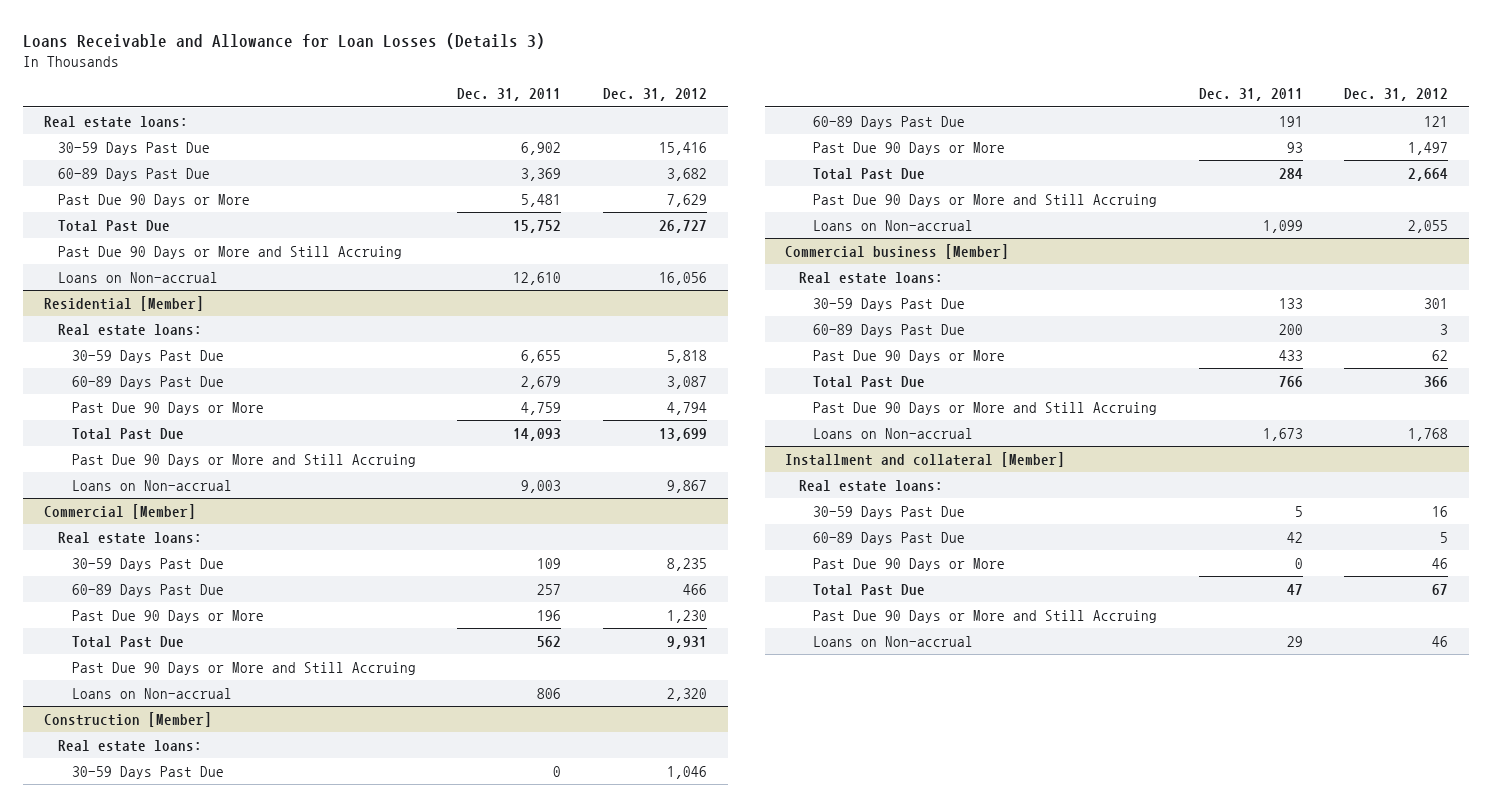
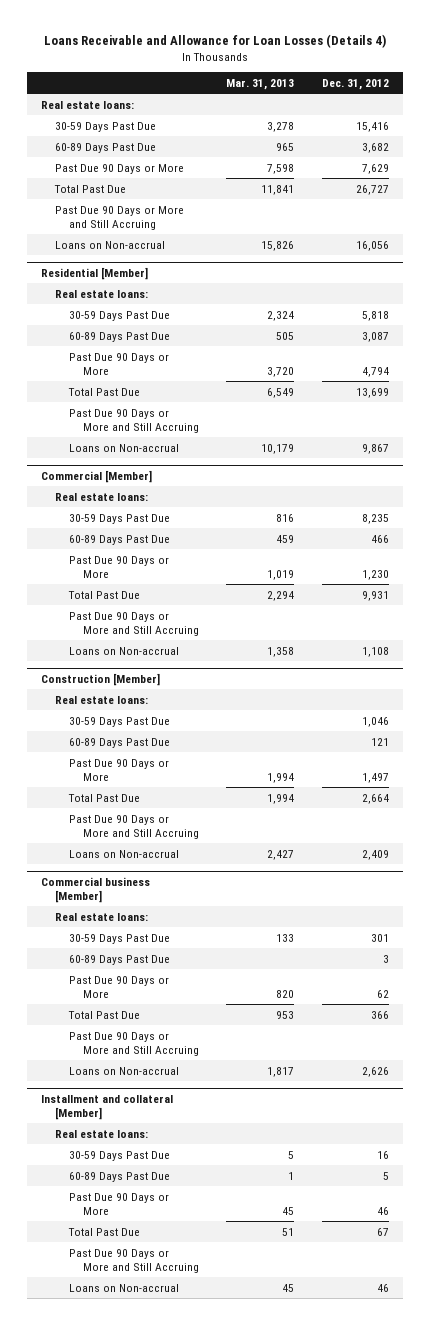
- Loans Receivable and Allowance for Loan Losses (Details 3)
+ Loans Receivable and Allowance for Loan Losses (Details 4)
- | Dec. 31, 2011 | Dec. 31, 2012
+ | Mar. 31, 2013 | Dec. 31, 2012
@ Commercial [Member]
- Loans on Non-accrual | 806 | 2,320
+ Loans on Non-accrual | 1,358 | 1,108
@ Construction [Member]
- Loans on Non-accrual | 1,099 | 2,055
+ Loans on Non-accrual | 2,427 | 2,409
@ Commercial business [Member]
- Loans on Non-accrual | 1,673 | 1,768
+ Loans on Non-accrual | 1,817 | 2,626

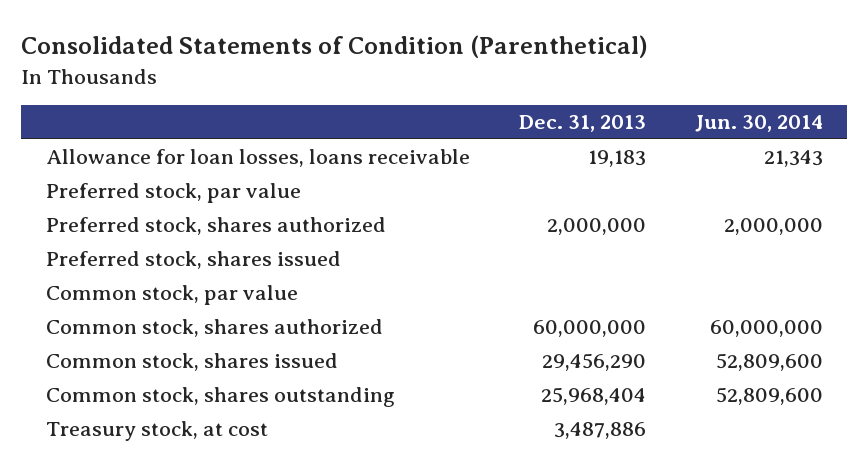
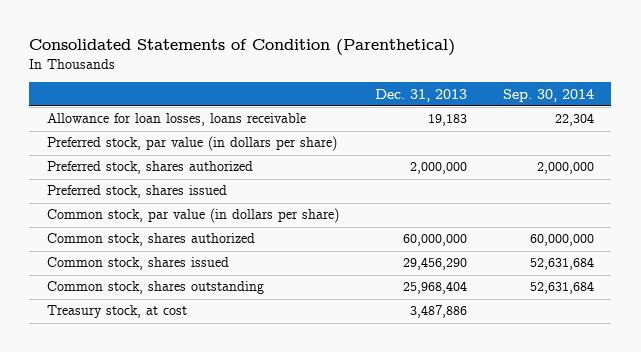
- | Dec. 31, 2013 | Jun. 30, 2014
+ | Dec. 31, 2013 | Sep. 30, 2014
- Preferred stock, par value
+ Preferred stock, par value (in dollars per share)
- Common stock, par value
+ Common stock, par value (in dollars per share)

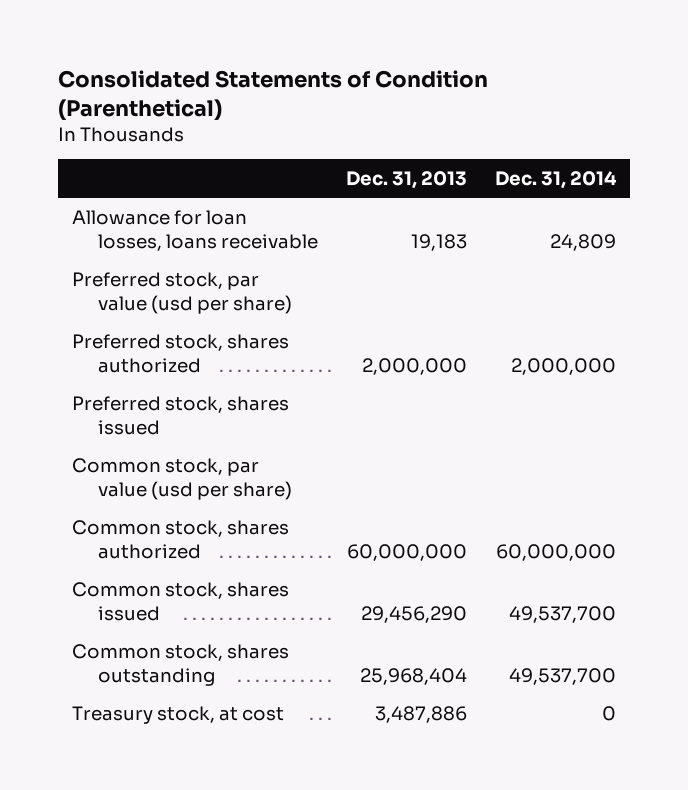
- | Dec. 31, 2013 | Sep. 30, 2014
+ | Dec. 31, 2013 | Dec. 31, 2014
- Preferred stock, par value (in dollars per share)
+ Preferred stock, par value (usd per share)
- Common stock, par value (in dollars per share)
+ Common stock, par value (usd per share)

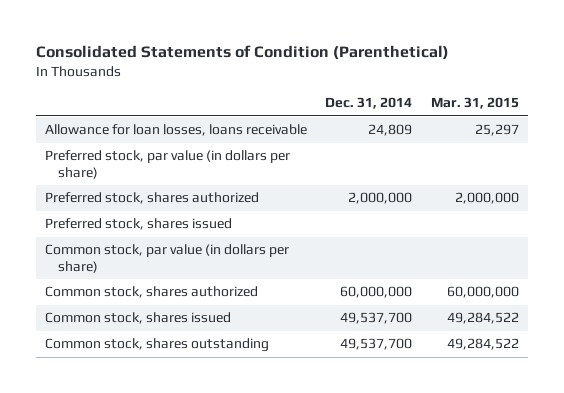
- | Dec. 31, 2013 | Dec. 31, 2014
+ | Dec. 31, 2014 | Mar. 31, 2015
- Preferred stock, par value (usd per share)
+ Preferred stock, par value (in dollars per share)
- Common stock, par value (usd per share)
+ Common stock, par value (in dollars per share)
- Treasury stock, at cost | 3,487,886 | 0

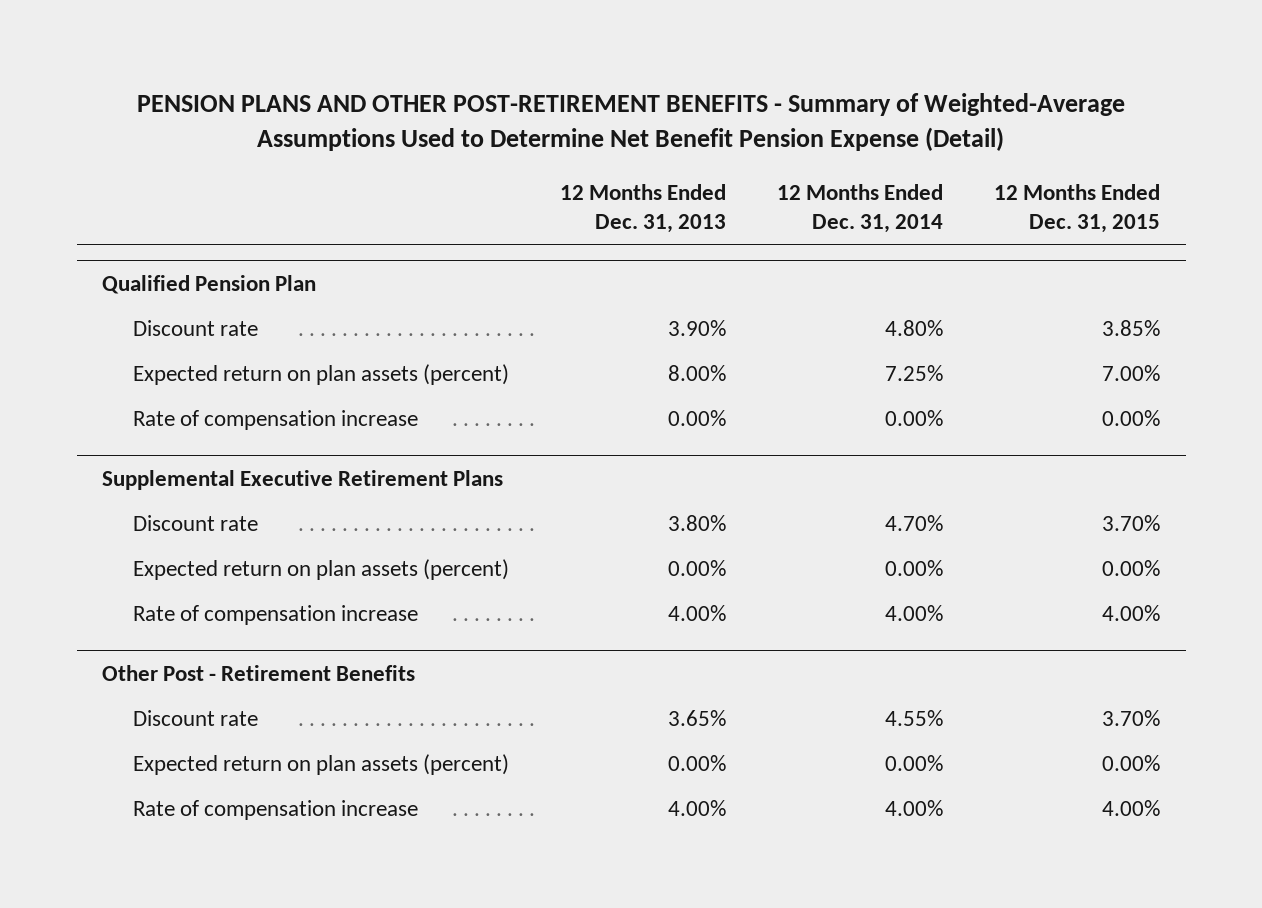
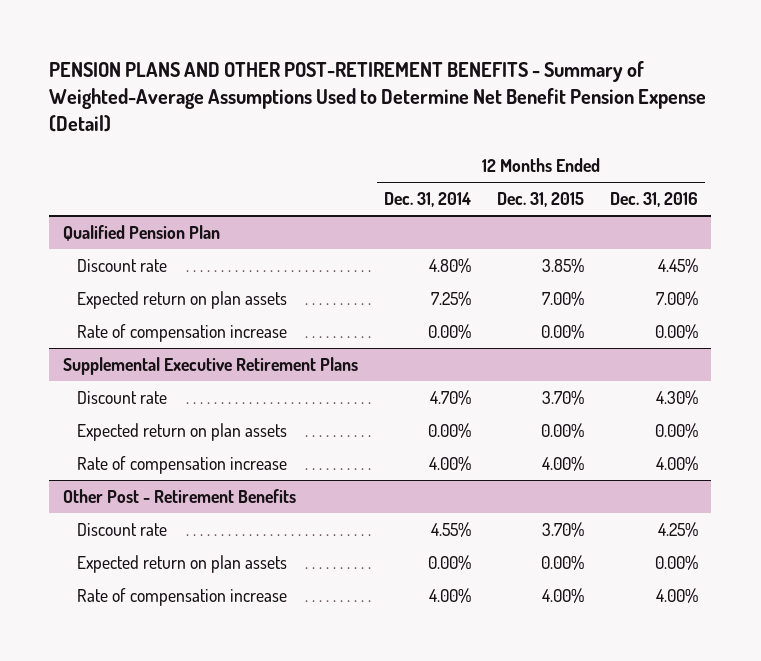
- | 12 Months Ended Dec. 31, 2013 | 12 Months Ended Dec. 31, 2014 | 12 Months Ended Dec. 31, 2015
+ | 12 Months Ended Dec. 31, 2014 | 12 Months Ended Dec. 31, 2015 | 12 Months Ended Dec. 31, 2016
@ Qualified Pension Plan
- Expected return on plan assets (percent) | 8.00% | 7.25% | 7.00%
+ Expected return on plan assets | 7.25% | 7.00% | 7.00%
@ Supplemental Executive Retirement Plans
- Expected return on plan assets (percent) | 0.00% | 0.00% | 0.00%
+ Expected return on plan assets | 0.00% | 0.00% | 0.00%
@ Other Post - Retirement Benefits
- Expected return on plan assets (percent) | 0.00% | 0.00% | 0.00%
+ Expected return on plan assets | 0.00% | 0.00% | 0.00%

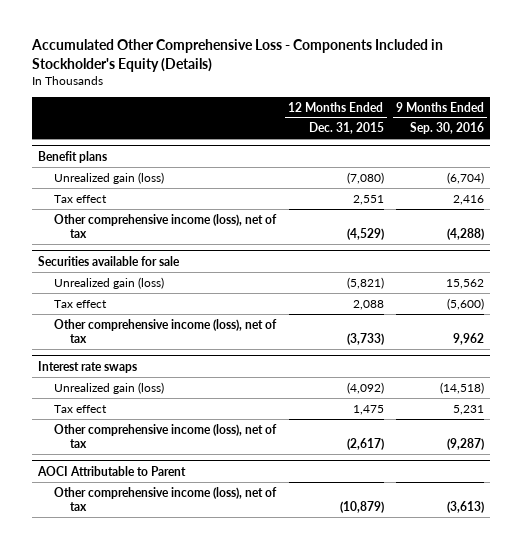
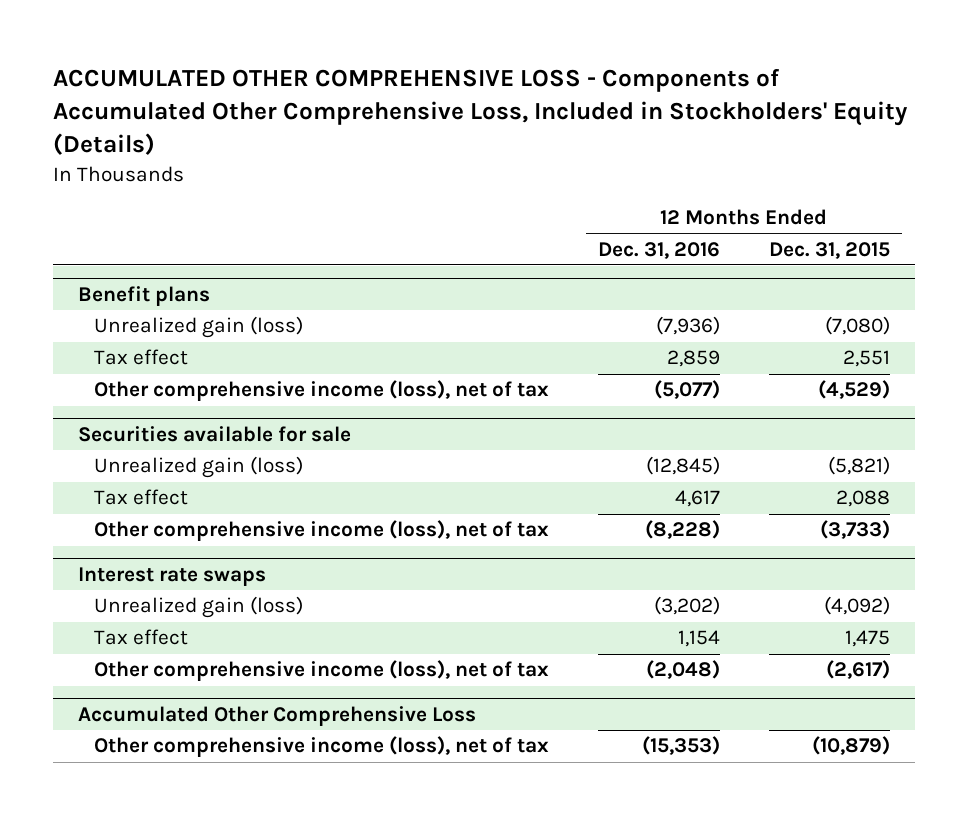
- Accumulated Other Comprehensive Loss - Components Included in Stockholder's Equity (Details)
+ ACCUMULATED OTHER COMPREHENSIVE LOSS - Components of Accumulated Other Comprehensive Loss, Included in Stockholders' Equity (Details)
- | 12 Months Ended Dec. 31, 2015 | 9 Months Ended Sep. 30, 2016
+ | 12 Months Ended Dec. 31, 2016 | 12 Months Ended Dec. 31, 2015
- AOCI Attributable to Parent
+ Accumulated Other Comprehensive Loss

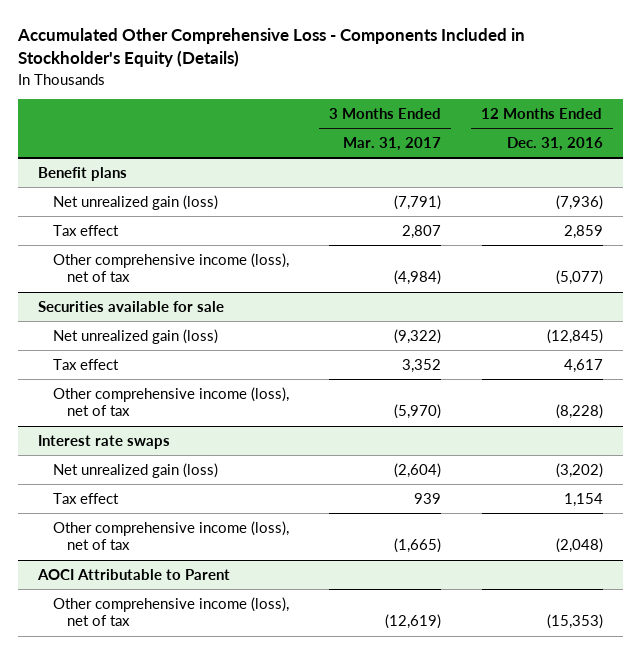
- ACCUMULATED OTHER COMPREHENSIVE LOSS - Components of Accumulated Other Comprehensive Loss, Included in Stockholders' Equity (Details)
+ Accumulated Other Comprehensive Loss - Components Included in Stockholder's Equity (Details)
- | 12 Months Ended Dec. 31, 2016 | 12 Months Ended Dec. 31, 2015
+ | 3 Months Ended Mar. 31, 2017 | 12 Months Ended Dec. 31, 2016
@ Benefit plans
- Unrealized gain (loss) | (7,936) | (7,080)
+ Net unrealized gain (loss) | (7,791) | (7,936)
@ Securities available for sale
- Unrealized gain (loss) | (12,845) | (5,821)
+ Net unrealized gain (loss) | (9,322) | (12,845)
@ Interest rate swaps
- Unrealized gain (loss) | (3,202) | (4,092)
+ Net unrealized gain (loss) | (2,604) | (3,202)
- Accumulated Other Comprehensive Loss
+ AOCI Attributable to Parent

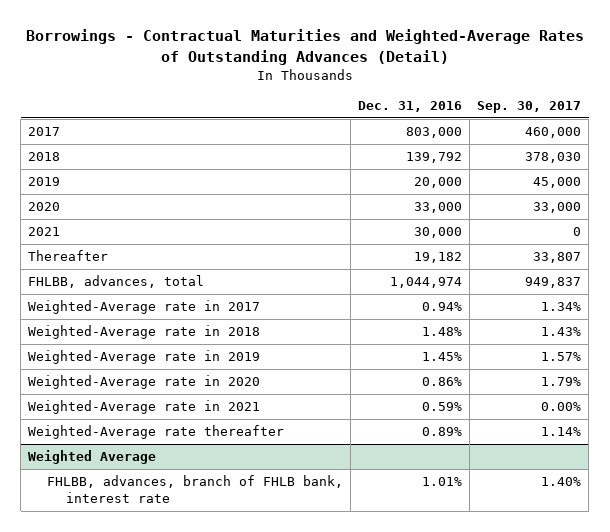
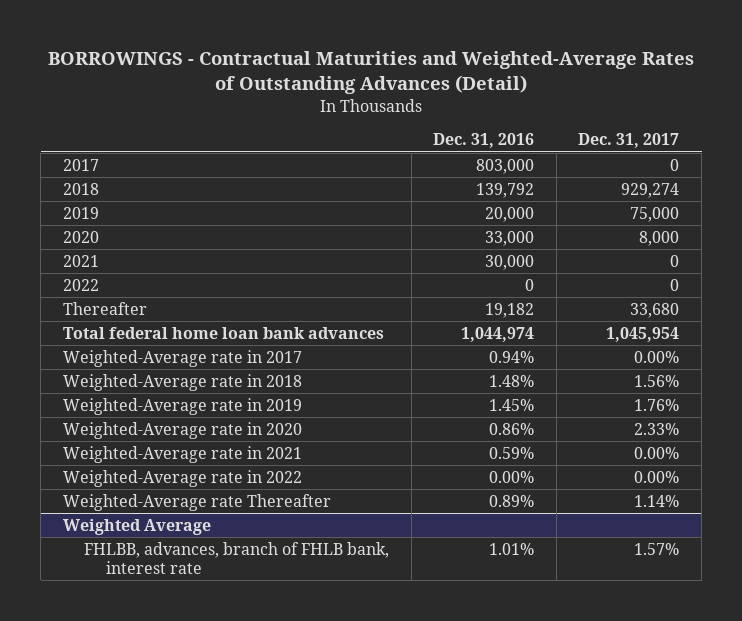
- Borrowings - Contractual Maturities and Weighted-Average Rates of Outstanding Advances (Detail)
+ BORROWINGS - Contractual Maturities and Weighted-Average Rates of Outstanding Advances (Detail)
- | Dec. 31, 2016 | Sep. 30, 2017
+ | Dec. 31, 2016 | Dec. 31, 2017
+ 2022 | 0 | 0
- FHLBB, advances, total | 1,044,974 | 949,837
+ Total federal home loan bank advances | 1,044,974 | 1,045,954
- Weighted-Average rate thereafter | 0.89% | 1.14%
+ Weighted-Average rate in 2022 | 0.00% | 0.00%
+ Weighted-Average rate Thereafter | 0.89% | 1.14%

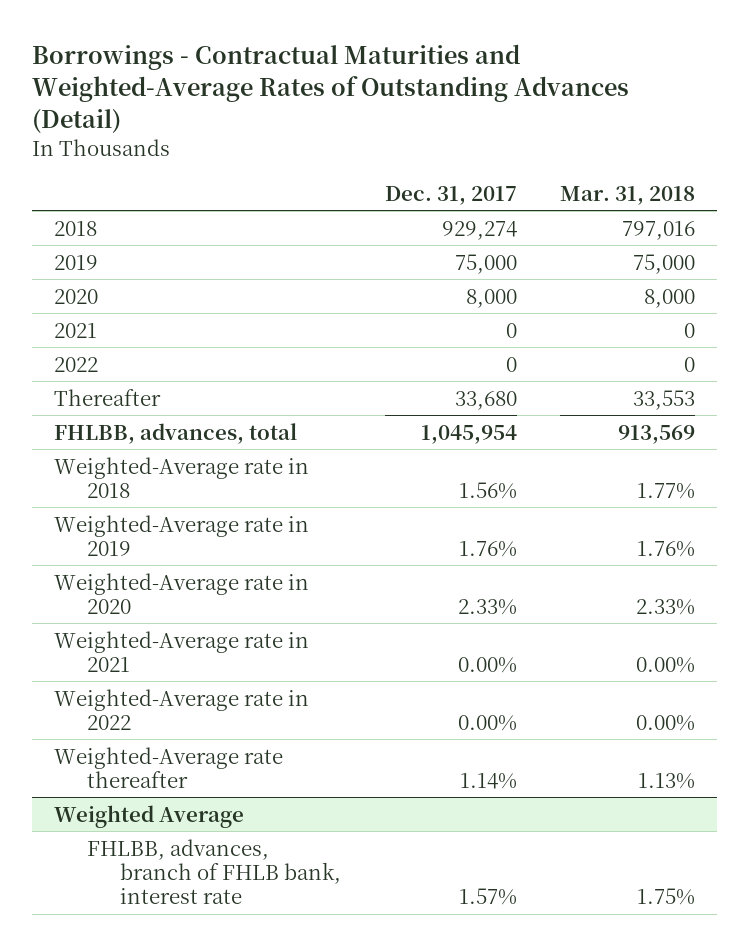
- BORROWINGS - Contractual Maturities and Weighted-Average Rates of Outstanding Advances (Detail)
+ Borrowings - Contractual Maturities and Weighted-Average Rates of Outstanding Advances (Detail)
- | Dec. 31, 2016 | Dec. 31, 2017
+ | Dec. 31, 2017 | Mar. 31, 2018
- 2017 | 803,000 | 0
- Total federal home loan bank advances | 1,044,974 | 1,045,954
- Weighted-Average rate in 2017 | 0.94% | 0.00%
+ FHLBB, advances, total | 1,045,954 | 913,569
- Weighted-Average rate Thereafter | 0.89% | 1.14%
+ Weighted-Average rate thereafter | 1.14% | 1.13%

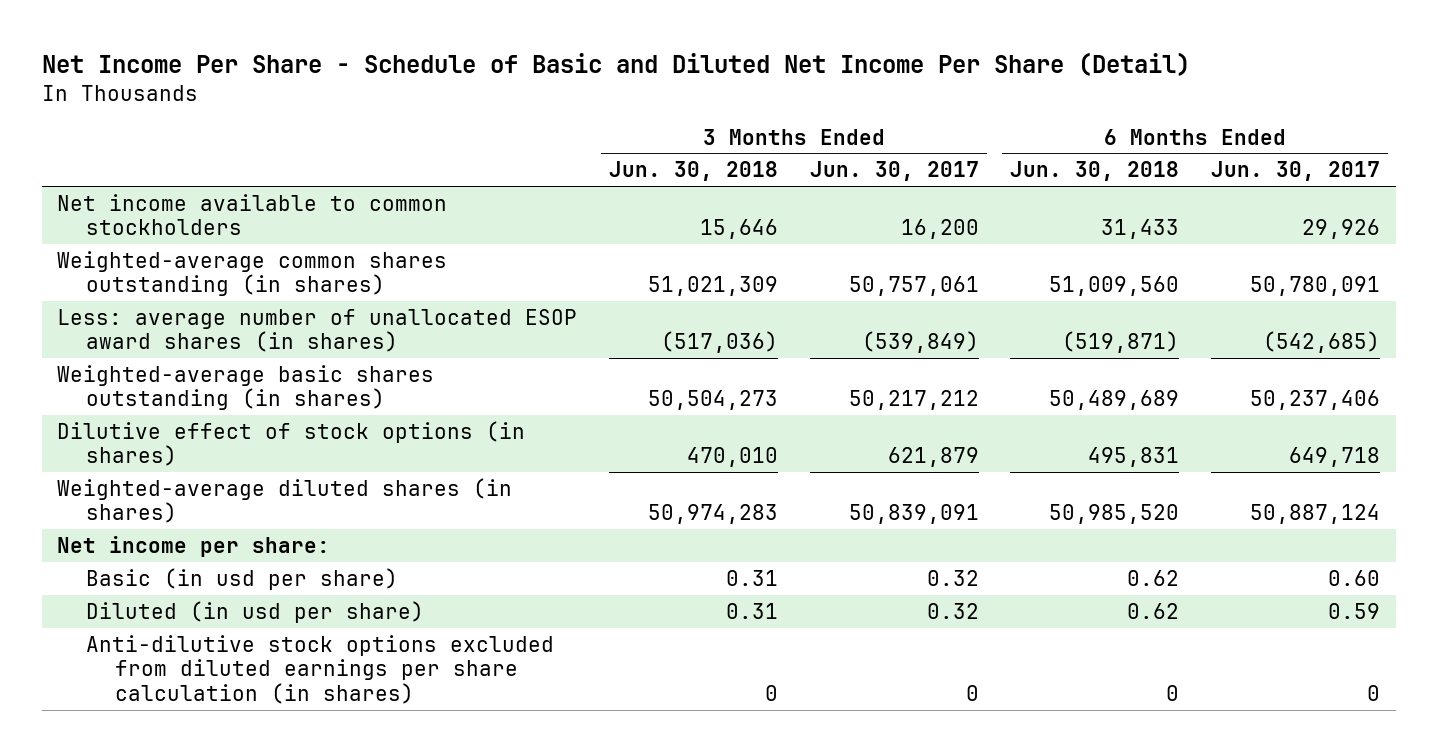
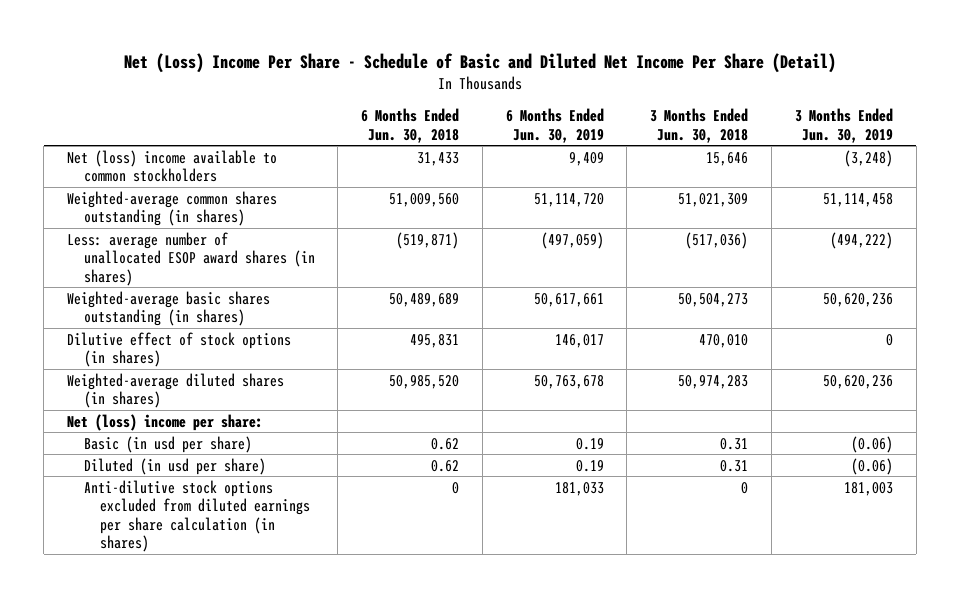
- Net Income Per Share - Schedule of Basic and Diluted Net Income Per Share (Detail)
+ Net (Loss) Income Per Share - Schedule of Basic and Diluted Net Income Per Share (Detail)
- | 3 Months Ended Jun. 30, 2018 | 3 Months Ended Jun. 30, 2017 | 6 Months Ended Jun. 30, 2018 | 6 Months Ended Jun. 30, 2017
+ | 6 Months Ended Jun. 30, 2018 | 6 Months Ended Jun. 30, 2019 | 3 Months Ended Jun. 30, 2018 | 3 Months Ended Jun. 30, 2019
- Net income available to common stockholders | 15,646 | 16,200 | 31,433 | 29,926
+ Net (loss) income available to common stockholders | 31,433 | 9,409 | 15,646 | (3,248)
- Net income per share:
+ Net (loss) income per share:

